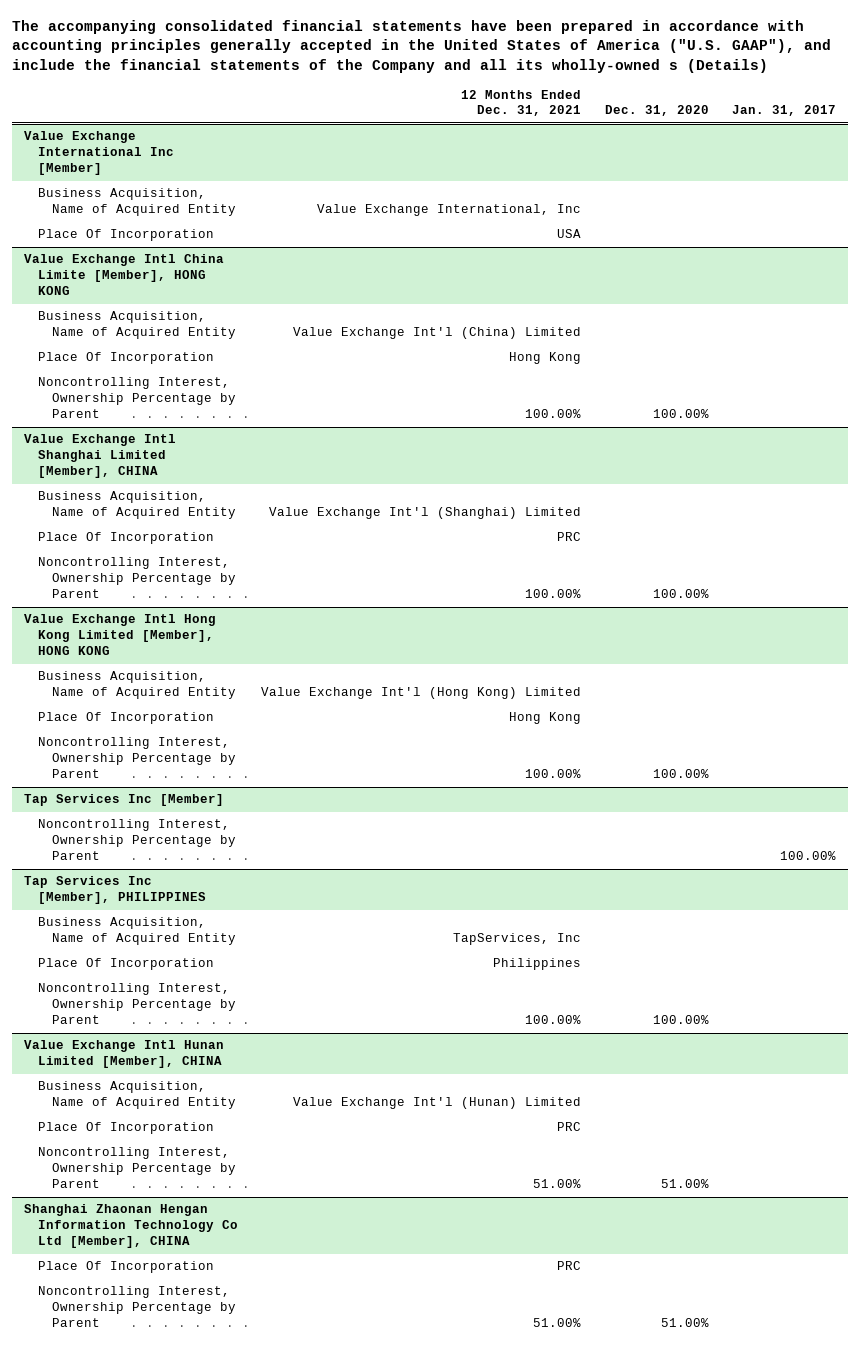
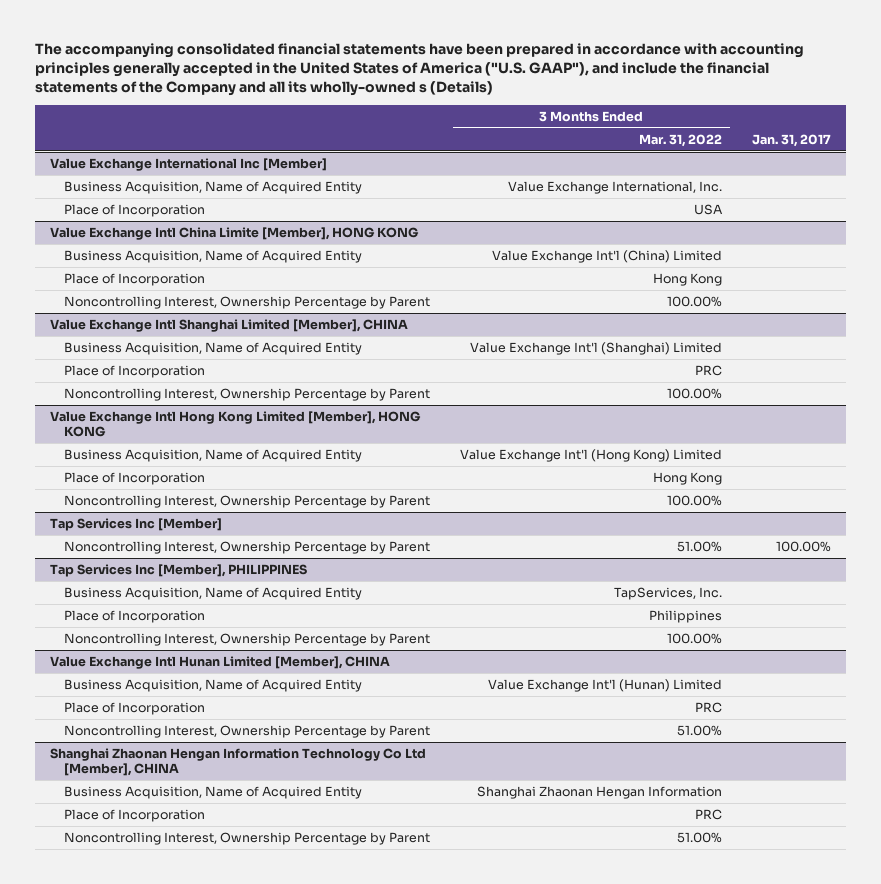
- | 12 Months Ended Dec. 31, 2021 | Dec. 31, 2020 | Jan. 31, 2017
+ | 3 Months Ended Mar. 31, 2022 | Jan. 31, 2017
@ Value Exchange International Inc [Member]
- Place Of Incorporation | USA | |
+ Place of Incorporation | USA |
@ Value Exchange Intl China Limite [Member], HONG KONG
- Place Of Incorporation | Hong Kong | |
+ Place of Incorporation | Hong Kong |
@ Value Exchange Intl Shanghai Limited [Member], CHINA
- Place Of Incorporation | PRC | |
+ Place of Incorporation | PRC |
@ Value Exchange Intl Hong Kong Limited [Member], HONG KONG
- Place Of Incorporation | Hong Kong | |
+ Place of Incorporation | Hong Kong |
@ Tap Services Inc [Member], PHILIPPINES
- Place Of Incorporation | Philippines | |
+ Place of Incorporation | Philippines |
@ Value Exchange Intl Hunan Limited [Member], CHINA
- Place Of Incorporation | PRC | |
+ Place of Incorporation | PRC |
@ Shanghai Zhaonan Hengan Information Technology Co Ltd [Member], CHINA
- Place Of Incorporation | PRC | |
+ Business Acquisition, Name of Acquired Entity | Shanghai Zhaonan Hengan Information |
+ Place of Incorporation | PRC |

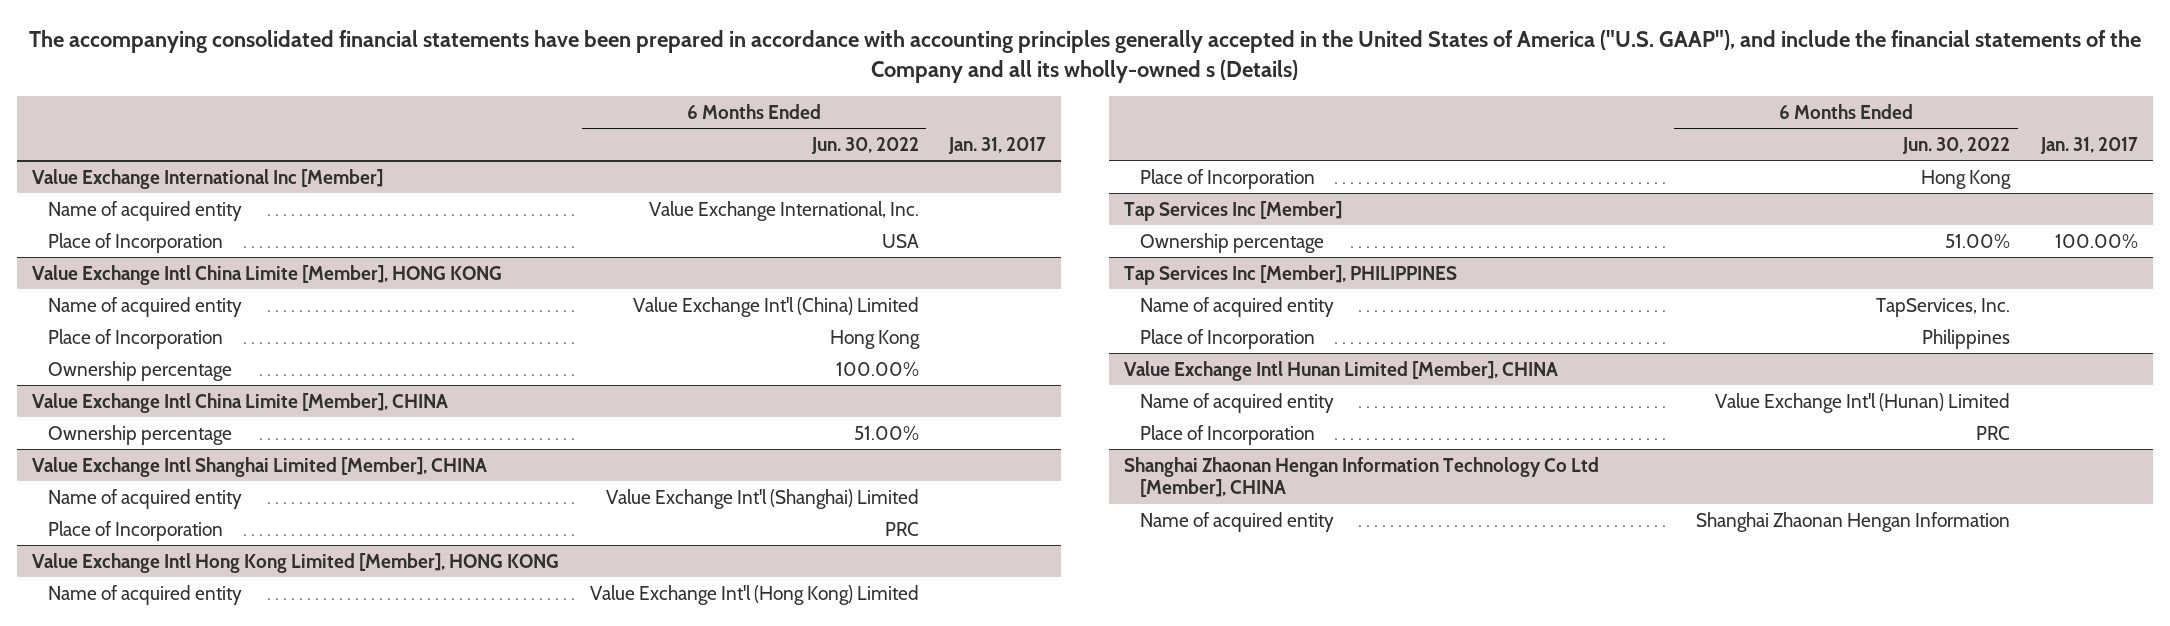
- | 3 Months Ended Mar. 31, 2022 | Jan. 31, 2017
+ | 6 Months Ended Jun. 30, 2022 | Jan. 31, 2017
@ Value Exchange International Inc [Member]
- Business Acquisition, Name of Acquired Entity | Value Exchange International, Inc. |
+ Name of acquired entity | Value Exchange International, Inc. |
@ Value Exchange Intl China Limite [Member], HONG KONG
- Business Acquisition, Name of Acquired Entity | Value Exchange Int'l (China) Limited |
+ Name of acquired entity | Value Exchange Int'l (China) Limited |
- Noncontrolling Interest, Ownership Percentage by Parent | 100.00% |
+ Ownership percentage | 100.00% |
+ Value Exchange Intl China Limite [Member], CHINA
+ Ownership percentage | 51.00% |
@ Value Exchange Intl Shanghai Limited [Member], CHINA
- Business Acquisition, Name of Acquired Entity | Value Exchange Int'l (Shanghai) Limited |
+ Name of acquired entity | Value Exchange Int'l (Shanghai) Limited |
- Noncontrolling Interest, Ownership Percentage by Parent | 100.00% |
@ Value Exchange Intl Hong Kong Limited [Member], HONG KONG
- Business Acquisition, Name of Acquired Entity | Value Exchange Int'l (Hong Kong) Limited |
+ Name of acquired entity | Value Exchange Int'l (Hong Kong) Limited |
- Noncontrolling Interest, Ownership Percentage by Parent | 100.00% |
@ Tap Services Inc [Member]
- Noncontrolling Interest, Ownership Percentage by Parent | 51.00% | 100.00%
+ Ownership percentage | 51.00% | 100.00%
@ Tap Services Inc [Member], PHILIPPINES
- Business Acquisition, Name of Acquired Entity | TapServices, Inc. |
+ Name of acquired entity | TapServices, Inc. |
- Noncontrolling Interest, Ownership Percentage by Parent | 100.00% |
@ Value Exchange Intl Hunan Limited [Member], CHINA
- Business Acquisition, Name of Acquired Entity | Value Exchange Int'l (Hunan) Limited |
+ Name of acquired entity | Value Exchange Int'l (Hunan) Limited |
- Noncontrolling Interest, Ownership Percentage by Parent | 51.00% |
@ Shanghai Zhaonan Hengan Information Technology Co Ltd [Member], CHINA
- Business Acquisition, Name of Acquired Entity | Shanghai Zhaonan Hengan Information |
- Place of Incorporation | PRC |
- Noncontrolling Interest, Ownership Percentage by Parent | 51.00% |
+ Name of acquired entity | Shanghai Zhaonan Hengan Information |

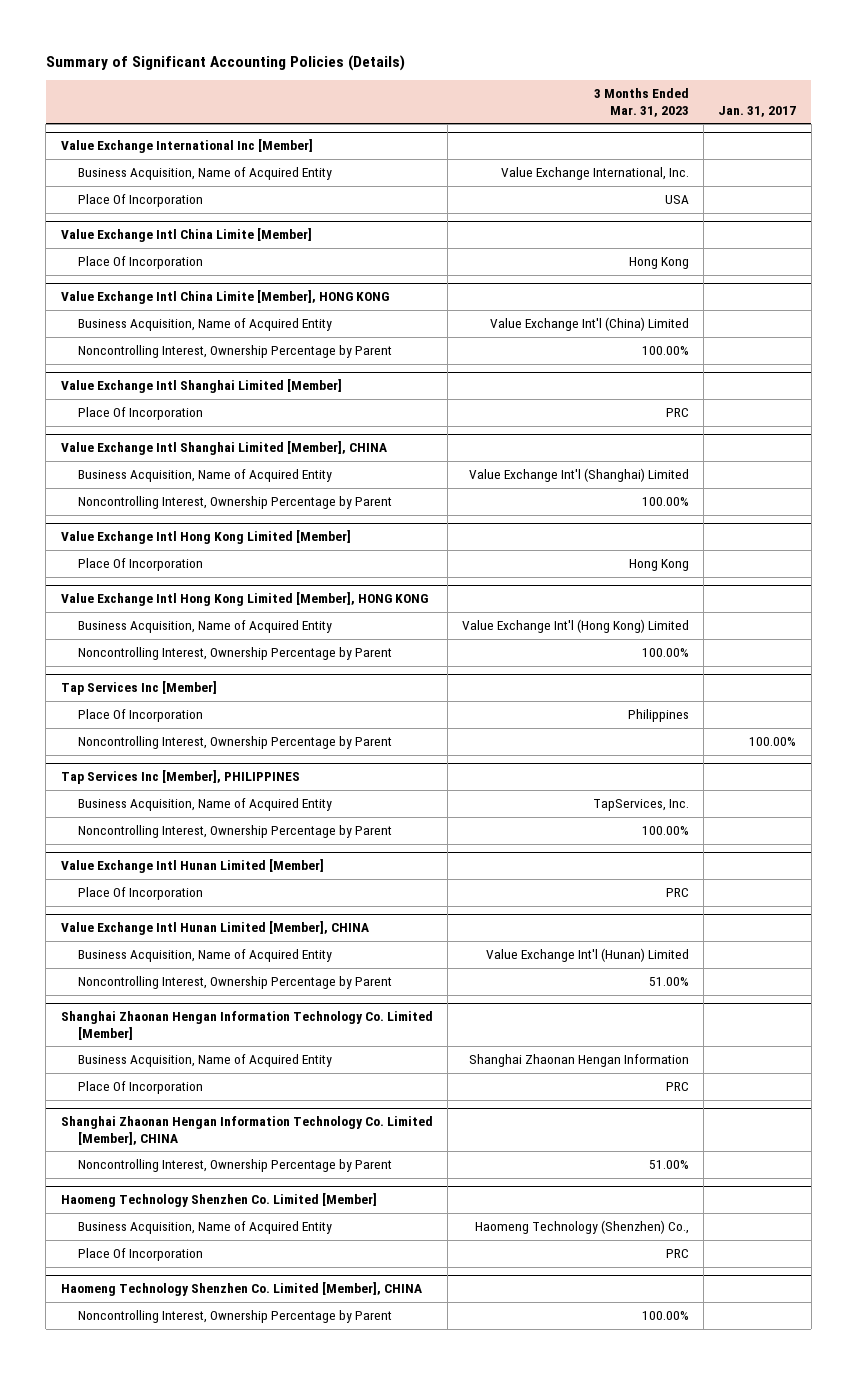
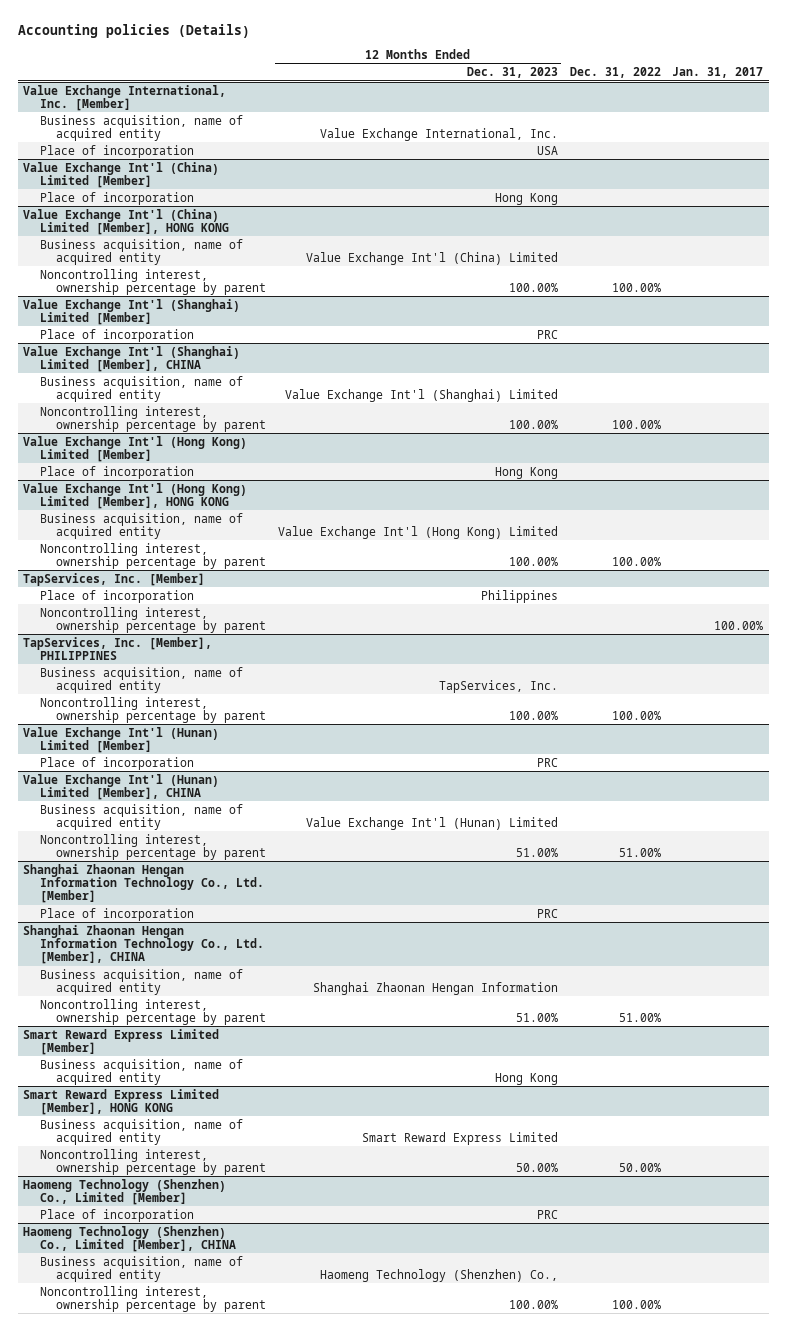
- Summary of Significant Accounting Policies (Details)
+ Accounting policies (Details)
- | 3 Months Ended Mar. 31, 2023 | Jan. 31, 2017
+ | 12 Months Ended Dec. 31, 2023 | Dec. 31, 2022 | Jan. 31, 2017
- Value Exchange International Inc [Member]
- Business Acquisition, Name of Acquired Entity | Value Exchange International, Inc. |
- Place Of Incorporation | USA |
- Value Exchange Intl China Limite [Member]
- Place Of Incorporation | Hong Kong |
- Value Exchange Intl China Limite [Member], HONG KONG
- Business Acquisition, Name of Acquired Entity | Value Exchange Int'l (China) Limited |
- Noncontrolling Interest, Ownership Percentage by Parent | 100.00% |
- Value Exchange Intl Shanghai Limited [Member]
- Place Of Incorporation | PRC |
- Value Exchange Intl Shanghai Limited [Member], CHINA
- Business Acquisition, Name of Acquired Entity | Value Exchange Int'l (Shanghai) Limited |
- Noncontrolling Interest, Ownership Percentage by Parent | 100.00% |
- Value Exchange Intl Hong Kong Limited [Member]
- Place Of Incorporation | Hong Kong |
- Value Exchange Intl Hong Kong Limited [Member], HONG KONG
- Business Acquisition, Name of Acquired Entity | Value Exchange Int'l (Hong Kong) Limited |
- Noncontrolling Interest, Ownership Percentage by Parent | 100.00% |
- Tap Services Inc [Member]
- Place Of Incorporation | Philippines |
- Noncontrolling Interest, Ownership Percentage by Parent | | 100.00%
- Tap Services Inc [Member], PHILIPPINES
- Business Acquisition, Name of Acquired Entity | TapServices, Inc. |
- Noncontrolling Interest, Ownership Percentage by Parent | 100.00% |
- Value Exchange Intl Hunan Limited [Member]
- Place Of Incorporation | PRC |
- Value Exchange Intl Hunan Limited [Member], CHINA
- Business Acquisition, Name of Acquired Entity | Value Exchange Int'l (Hunan) Limited |
- Noncontrolling Interest, Ownership Percentage by Parent | 51.00% |
- Shanghai Zhaonan Hengan Information Technology Co. Limited [Member]
- Business Acquisition, Name of Acquired Entity | Shanghai Zhaonan Hengan Information |
- Place Of Incorporation | PRC |
- Shanghai Zhaonan Hengan Information Technology Co. Limited [Member], CHINA
- Noncontrolling Interest, Ownership Percentage by Parent | 51.00% |
- Haomeng Technology Shenzhen Co. Limited [Member]
- Business Acquisition, Name of Acquired Entity | Haomeng Technology (Shenzhen) Co., |
- Place Of Incorporation | PRC |
- Haomeng Technology Shenzhen Co. Limited [Member], CHINA
- Noncontrolling Interest, Ownership Percentage by Parent | 100.00% |
+ Value Exchange International, Inc. [Member]
+ Business acquisition, name of acquired entity | Value Exchange International, Inc. | |
+ Place of incorporation | USA | |
+ Value Exchange Int'l (China) Limited [Member]
+ Place of incorporation | Hong Kong | |
+ Value Exchange Int'l (China) Limited [Member], HONG KONG
+ Business acquisition, name of acquired entity | Value Exchange Int'l (China) Limited | |
+ Noncontrolling interest, ownership percentage by parent | 100.00% | 100.00% |
+ Value Exchange Int'l (Shanghai) Limited [Member]
+ Place of incorporation | PRC | |
+ Value Exchange Int'l (Shanghai) Limited [Member], CHINA
+ Business acquisition, name of acquired entity | Value Exchange Int'l (Shanghai) Limited | |
+ Noncontrolling interest, ownership percentage by parent | 100.00% | 100.00% |
+ Value Exchange Int'l (Hong Kong) Limited [Member]
+ Place of incorporation | Hong Kong | |
+ Value Exchange Int'l (Hong Kong) Limited [Member], HONG KONG
+ Business acquisition, name of acquired entity | Value Exchange Int'l (Hong Kong) Limited | |
+ Noncontrolling interest, ownership percentage by parent | 100.00% | 100.00% |
+ TapServices, Inc. [Member]
+ Place of incorporation | Philippines | |
+ Noncontrolling interest, ownership percentage by parent | | | 100.00%
+ TapServices, Inc. [Member], PHILIPPINES
+ Business acquisition, name of acquired entity | TapServices, Inc. | |
+ Noncontrolling interest, ownership percentage by parent | 100.00% | 100.00% |
+ Value Exchange Int'l (Hunan) Limited [Member]
+ Place of incorporation | PRC | |
+ Value Exchange Int'l (Hunan) Limited [Member], CHINA
+ Business acquisition, name of acquired entity | Value Exchange Int'l (Hunan) Limited | |
+ Noncontrolling interest, ownership percentage by parent | 51.00% | 51.00% |
+ Shanghai Zhaonan Hengan Information Technology Co., Ltd. [Member]
+ Place of incorporation | PRC | |
+ Shanghai Zhaonan Hengan Information Technology Co., Ltd. [Member], CHINA
+ Business acquisition, name of acquired entity | Shanghai Zhaonan Hengan Information | |
+ Noncontrolling interest, ownership percentage by parent | 51.00% | 51.00% |
+ Smart Reward Express Limited [Member]
+ Business acquisition, name of acquired entity | Hong Kong | |
+ Smart Reward Express Limited [Member], HONG KONG
+ Business acquisition, name of acquired entity | Smart Reward Express Limited | |
+ Noncontrolling interest, ownership percentage by parent | 50.00% | 50.00% |
+ Haomeng Technology (Shenzhen) Co., Limited [Member]
+ Place of incorporation | PRC | |
+ Haomeng Technology (Shenzhen) Co., Limited [Member], CHINA
+ Business acquisition, name of acquired entity | Haomeng Technology (Shenzhen) Co., | |
+ Noncontrolling interest, ownership percentage by parent | 100.00% | 100.00% |

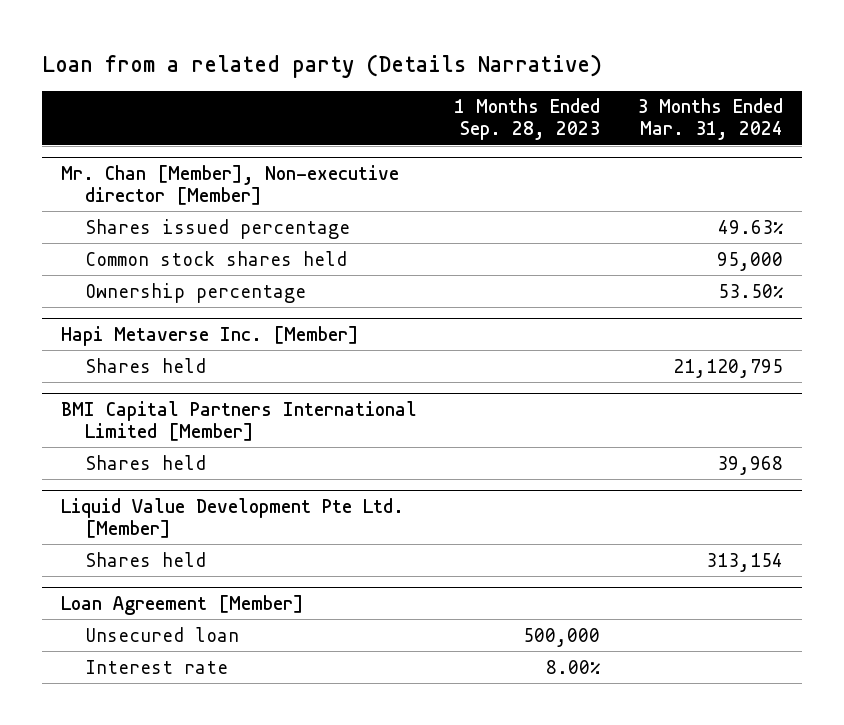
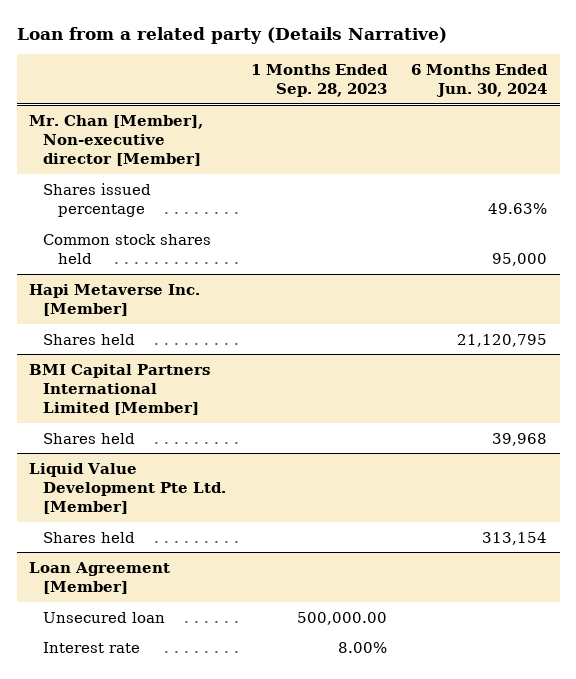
- | 1 Months Ended Sep. 28, 2023 | 3 Months Ended Mar. 31, 2024
+ | 1 Months Ended Sep. 28, 2023 | 6 Months Ended Jun. 30, 2024
@ Mr. Chan [Member], Non-executive director [Member]
- Ownership percentage | | 53.50%
@ Loan Agreement [Member]
- Unsecured loan | 500,000 |
+ Unsecured loan | 500,000.00 |

